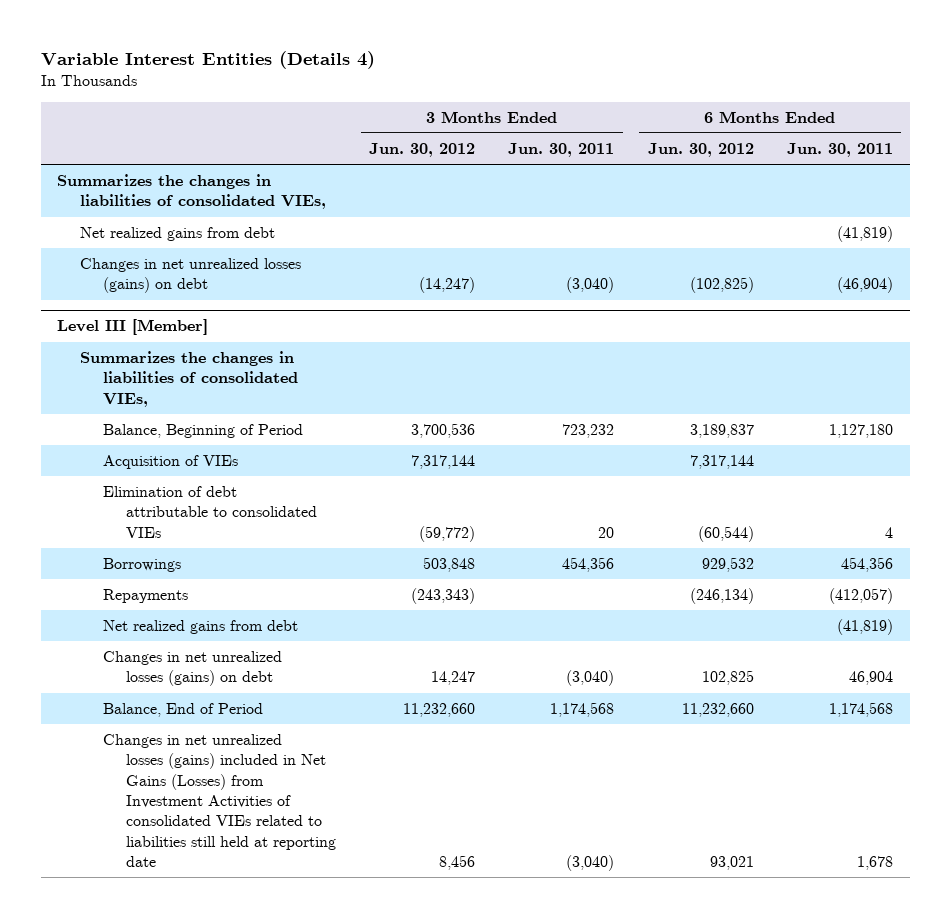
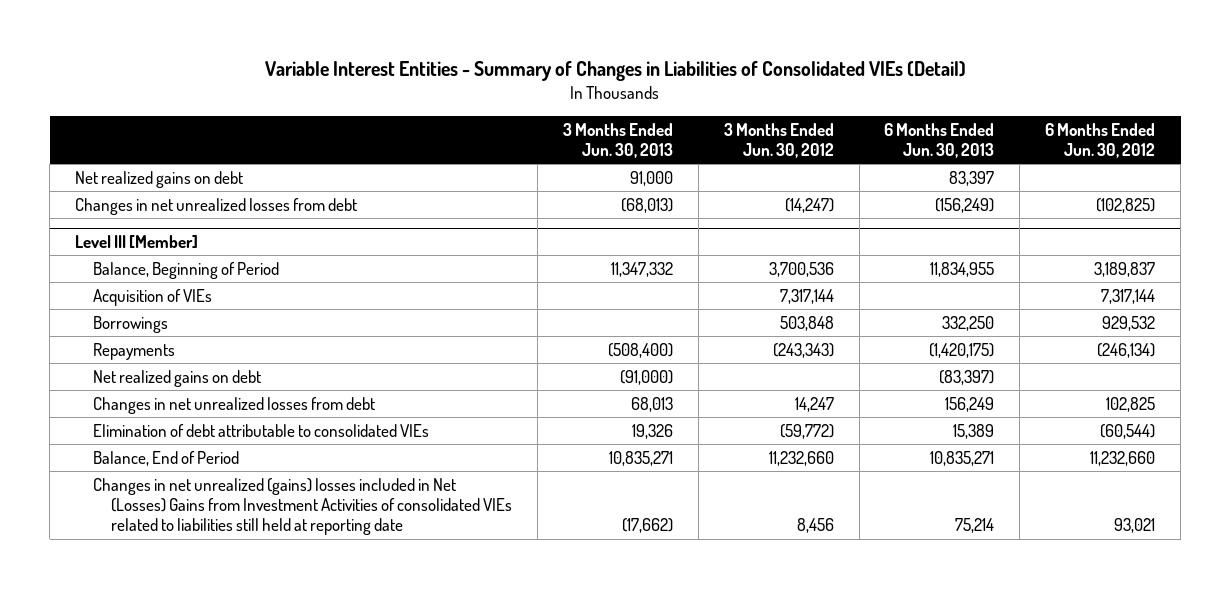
- Variable Interest Entities (Details 4)
+ Variable Interest Entities - Summary of Changes in Liabilities of Consolidated VIEs (Detail)
- | 3 Months Ended Jun. 30, 2012 | 3 Months Ended Jun. 30, 2011 | 6 Months Ended Jun. 30, 2012 | 6 Months Ended Jun. 30, 2011
+ | 3 Months Ended Jun. 30, 2013 | 3 Months Ended Jun. 30, 2012 | 6 Months Ended Jun. 30, 2013 | 6 Months Ended Jun. 30, 2012
- Summarizes the changes in liabilities of consolidated VIEs,
- Net realized gains from debt | | | | (41,819)
- Changes in net unrealized losses (gains) on debt | (14,247) | (3,040) | (102,825) | (46,904)
+ Net realized gains on debt | 91,000 | | 83,397 |
+ Changes in net unrealized losses from debt | (68,013) | (14,247) | (156,249) | (102,825)
@ Level III [Member]
- Summarizes the changes in liabilities of consolidated VIEs,
- Net realized gains from debt | | | | (41,819)
- Changes in net unrealized losses (gains) on debt | 14,247 | (3,040) | 102,825 | 46,904
+ Net realized gains on debt | (91,000) | | (83,397) |
+ Changes in net unrealized losses from debt | 68,013 | 14,247 | 156,249 | 102,825
moved down: Elimination of debt attributable to consolidated VIEs | 19,326 | (59,772) | 15,389 | (60,544)
- Changes in net unrealized losses (gains) included in Net Gains (Losses) from Investment Activities of consolidated VIEs related to liabilities still held at reporting date | 8,456 | (3,040) | 93,021 | 1,678
+ Changes in net unrealized (gains) losses included in Net (Losses) Gains from Investment Activities of consolidated VIEs related to liabilities still held at reporting date | (17,662) | 8,456 | 75,214 | 93,021

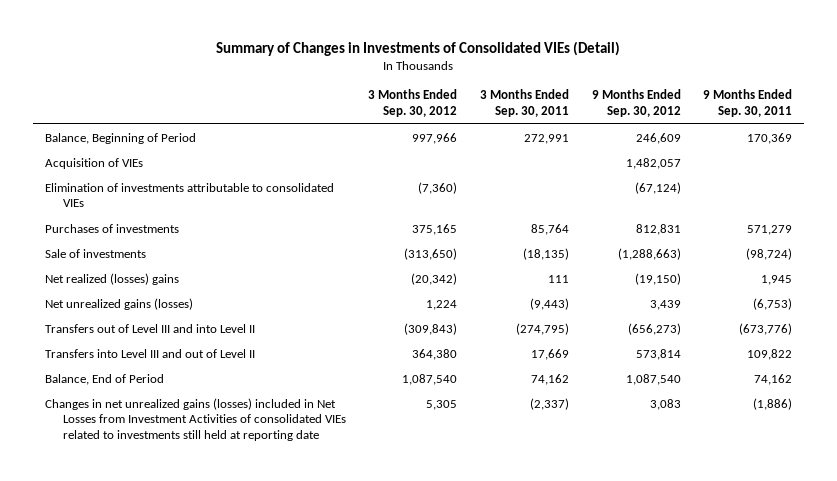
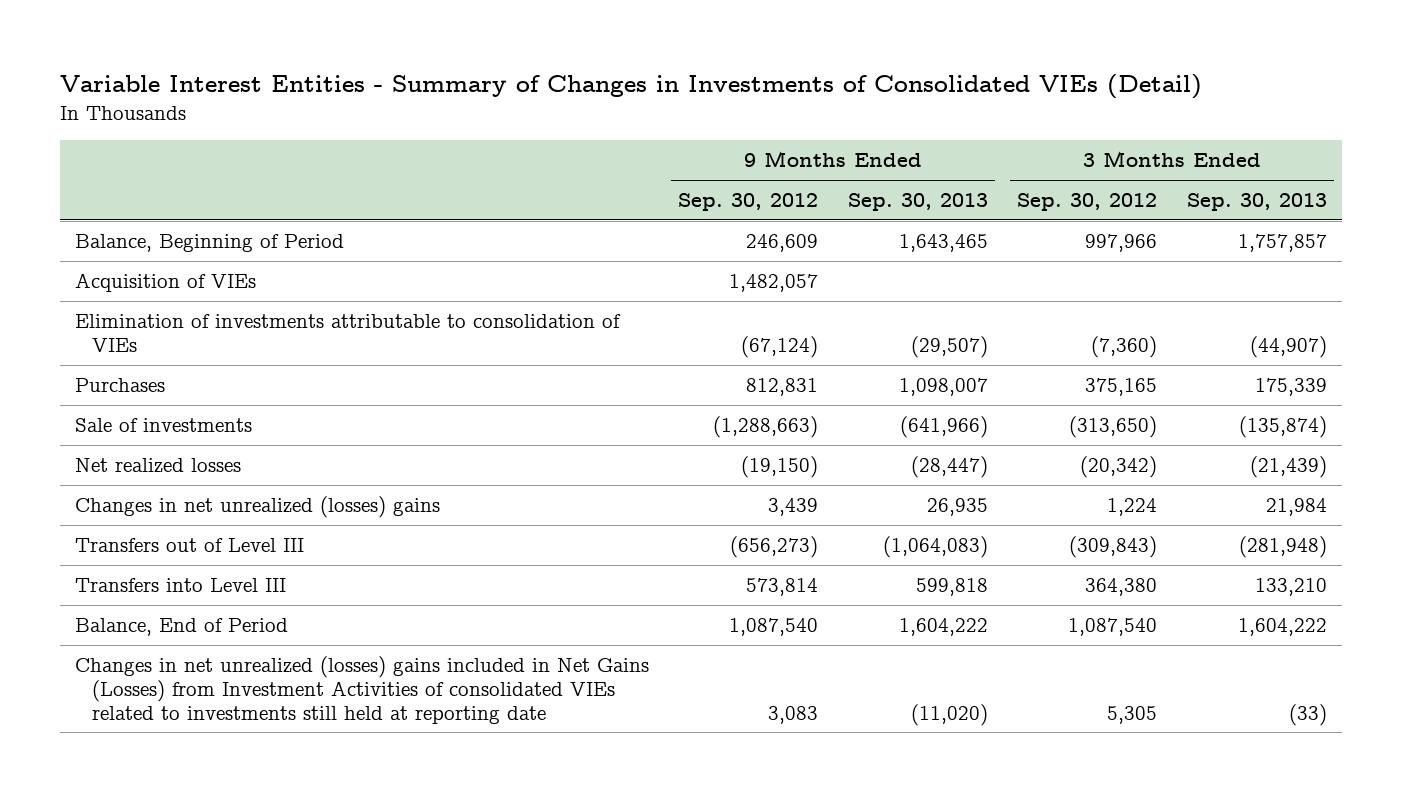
- Summary of Changes in Investments of Consolidated VIEs (Detail)
+ Variable Interest Entities - Summary of Changes in Investments of Consolidated VIEs (Detail)
- | 3 Months Ended Sep. 30, 2012 | 3 Months Ended Sep. 30, 2011 | 9 Months Ended Sep. 30, 2012 | 9 Months Ended Sep. 30, 2011
+ | 9 Months Ended Sep. 30, 2012 | 9 Months Ended Sep. 30, 2013 | 3 Months Ended Sep. 30, 2012 | 3 Months Ended Sep. 30, 2013
- Elimination of investments attributable to consolidated VIEs | (7,360) | | (67,124) |
- Purchases of investments | 375,165 | 85,764 | 812,831 | 571,279
+ Elimination of investments attributable to consolidation of VIEs | (67,124) | (29,507) | (7,360) | (44,907)
+ Purchases | 812,831 | 1,098,007 | 375,165 | 175,339
- Net realized (losses) gains | (20,342) | 111 | (19,150) | 1,945
- Net unrealized gains (losses) | 1,224 | (9,443) | 3,439 | (6,753)
- Transfers out of Level III and into Level II | (309,843) | (274,795) | (656,273) | (673,776)
- Transfers into Level III and out of Level II | 364,380 | 17,669 | 573,814 | 109,822
+ Net realized losses | (19,150) | (28,447) | (20,342) | (21,439)
+ Changes in net unrealized (losses) gains | 3,439 | 26,935 | 1,224 | 21,984
+ Transfers out of Level III | (656,273) | (1,064,083) | (309,843) | (281,948)
+ Transfers into Level III | 573,814 | 599,818 | 364,380 | 133,210
- Changes in net unrealized gains (losses) included in Net Losses from Investment Activities of consolidated VIEs related to investments still held at reporting date | 5,305 | (2,337) | 3,083 | (1,886)
+ Changes in net unrealized (losses) gains included in Net Gains (Losses) from Investment Activities of consolidated VIEs related to investments still held at reporting date | 3,083 | (11,020) | 5,305 | (33)

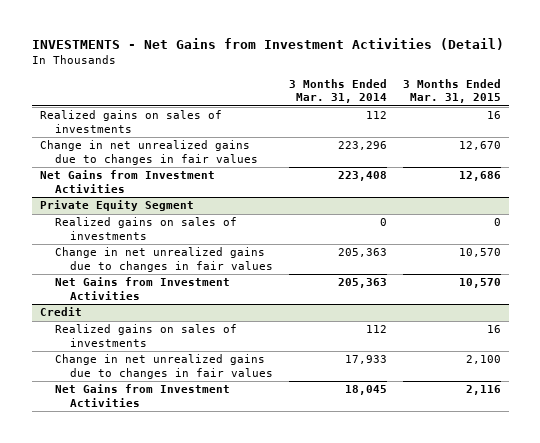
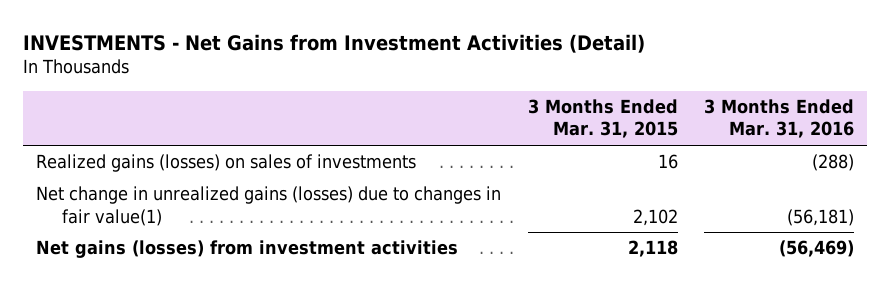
- | 3 Months Ended Mar. 31, 2014 | 3 Months Ended Mar. 31, 2015
+ | 3 Months Ended Mar. 31, 2015 | 3 Months Ended Mar. 31, 2016
- Realized gains on sales of investments | 112 | 16
- Change in net unrealized gains due to changes in fair values | 223,296 | 12,670
- Net Gains from Investment Activities | 223,408 | 12,686
- Private Equity Segment
- Realized gains on sales of investments | 0 | 0
- Change in net unrealized gains due to changes in fair values | 205,363 | 10,570
- Net Gains from Investment Activities | 205,363 | 10,570
- Credit
- Realized gains on sales of investments | 112 | 16
- Change in net unrealized gains due to changes in fair values | 17,933 | 2,100
- Net Gains from Investment Activities | 18,045 | 2,116
+ Realized gains (losses) on sales of investments | 16 | (288)
+ Net change in unrealized gains (losses) due to changes in fair value(1) | 2,102 | (56,181)
+ Net gains (losses) from investment activities | 2,118 | (56,469)

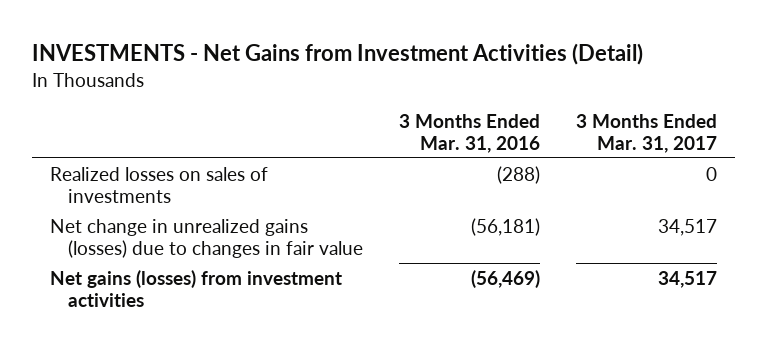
- | 3 Months Ended Mar. 31, 2015 | 3 Months Ended Mar. 31, 2016
+ | 3 Months Ended Mar. 31, 2016 | 3 Months Ended Mar. 31, 2017
- Realized gains (losses) on sales of investments | 16 | (288)
- Net change in unrealized gains (losses) due to changes in fair value(1) | 2,102 | (56,181)
+ Realized losses on sales of investments | (288) | 0
+ Net change in unrealized gains (losses) due to changes in fair value | (56,181) | 34,517

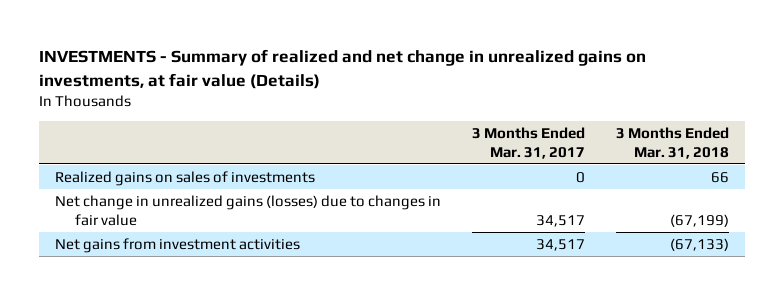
- INVESTMENTS - Net Gains from Investment Activities (Detail)
+ INVESTMENTS - Summary of realized and net change in unrealized gains on investments, at fair value (Details)
- | 3 Months Ended Mar. 31, 2016 | 3 Months Ended Mar. 31, 2017
+ | 3 Months Ended Mar. 31, 2017 | 3 Months Ended Mar. 31, 2018
- Realized losses on sales of investments | (288) | 0
+ Realized gains on sales of investments | 0 | 66
- Net gains (losses) from investment activities | (56,469) | 34,517
+ Net gains from investment activities | 34,517 | (67,133)

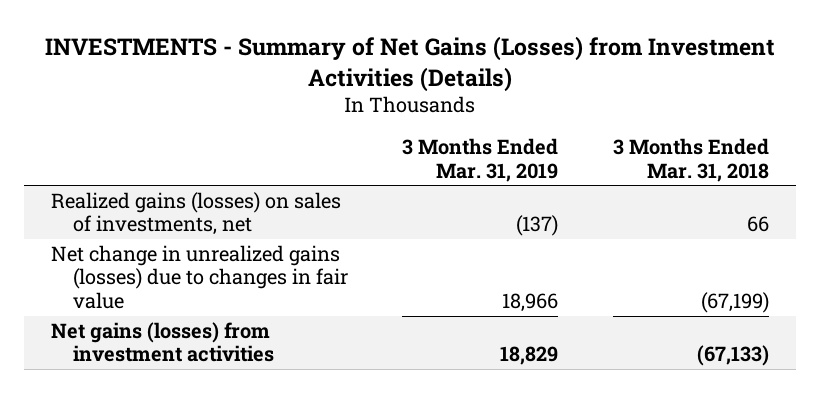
- INVESTMENTS - Summary of realized and net change in unrealized gains on investments, at fair value (Details)
+ INVESTMENTS - Summary of Net Gains (Losses) from Investment Activities (Details)
- | 3 Months Ended Mar. 31, 2017 | 3 Months Ended Mar. 31, 2018
+ | 3 Months Ended Mar. 31, 2019 | 3 Months Ended Mar. 31, 2018
- Realized gains on sales of investments | 0 | 66
+ Realized gains (losses) on sales of investments, net | (137) | 66
- Net gains from investment activities | 34,517 | (67,133)
+ Net gains (losses) from investment activities | 18,829 | (67,133)

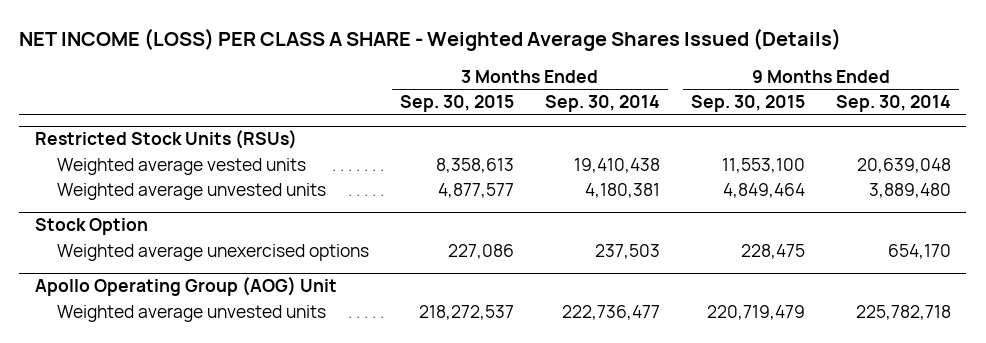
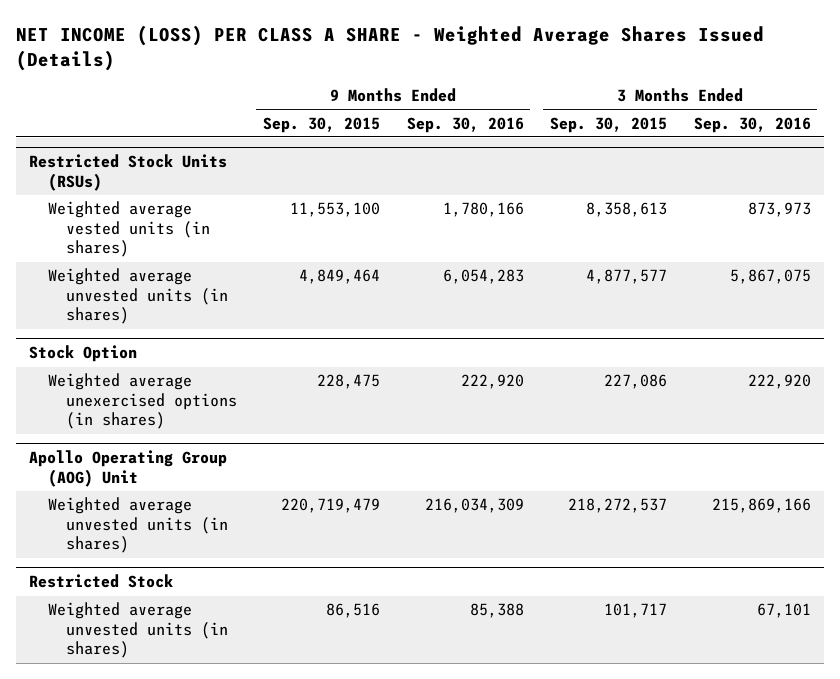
- | 3 Months Ended Sep. 30, 2015 | 3 Months Ended Sep. 30, 2014 | 9 Months Ended Sep. 30, 2015 | 9 Months Ended Sep. 30, 2014
+ | 9 Months Ended Sep. 30, 2015 | 9 Months Ended Sep. 30, 2016 | 3 Months Ended Sep. 30, 2015 | 3 Months Ended Sep. 30, 2016
@ Restricted Stock Units (RSUs)
- Weighted average vested units | 8,358,613 | 19,410,438 | 11,553,100 | 20,639,048
- Weighted average unvested units | 4,877,577 | 4,180,381 | 4,849,464 | 3,889,480
+ Weighted average vested units (in shares) | 11,553,100 | 1,780,166 | 8,358,613 | 873,973
+ Weighted average unvested units (in shares) | 4,849,464 | 6,054,283 | 4,877,577 | 5,867,075
@ Stock Option
- Weighted average unexercised options | 227,086 | 237,503 | 228,475 | 654,170
+ Weighted average unexercised options (in shares) | 228,475 | 222,920 | 227,086 | 222,920
@ Apollo Operating Group (AOG) Unit
- Weighted average unvested units | 218,272,537 | 222,736,477 | 220,719,479 | 225,782,718
+ Weighted average unvested units (in shares) | 220,719,479 | 216,034,309 | 218,272,537 | 215,869,166
+ Restricted Stock
+ Weighted average unvested units (in shares) | 86,516 | 85,388 | 101,717 | 67,101

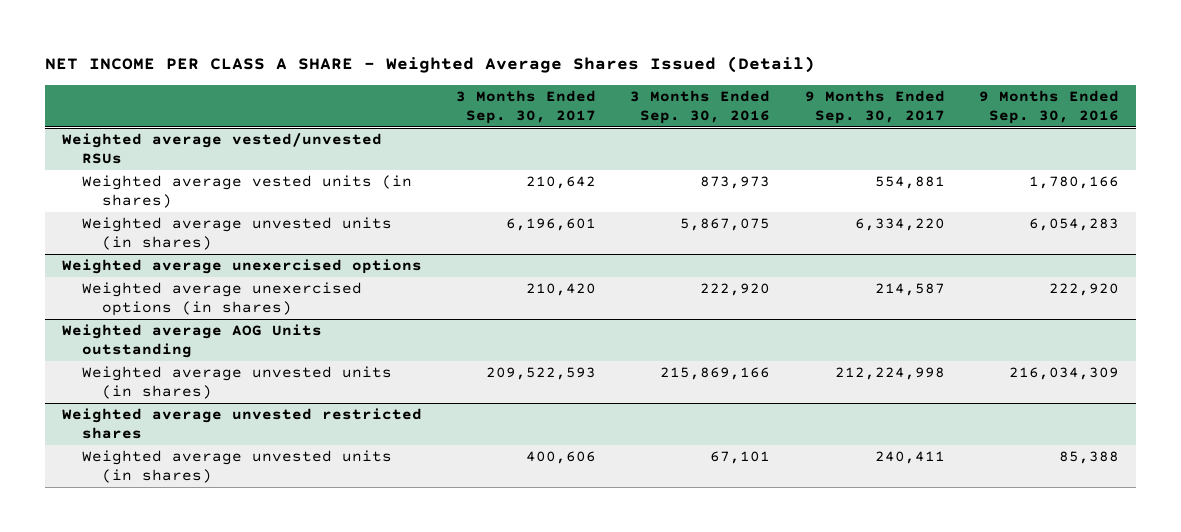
- NET INCOME (LOSS) PER CLASS A SHARE - Weighted Average Shares Issued (Details)
+ NET INCOME PER CLASS A SHARE - Weighted Average Shares Issued (Detail)
- | 9 Months Ended Sep. 30, 2015 | 9 Months Ended Sep. 30, 2016 | 3 Months Ended Sep. 30, 2015 | 3 Months Ended Sep. 30, 2016
+ | 3 Months Ended Sep. 30, 2017 | 3 Months Ended Sep. 30, 2016 | 9 Months Ended Sep. 30, 2017 | 9 Months Ended Sep. 30, 2016
- Restricted Stock Units (RSUs)
+ Weighted average vested/unvested RSUs
- Stock Option
+ Weighted average unexercised options
- Apollo Operating Group (AOG) Unit
+ Weighted average AOG Units outstanding
- Restricted Stock
+ Weighted average unvested restricted shares

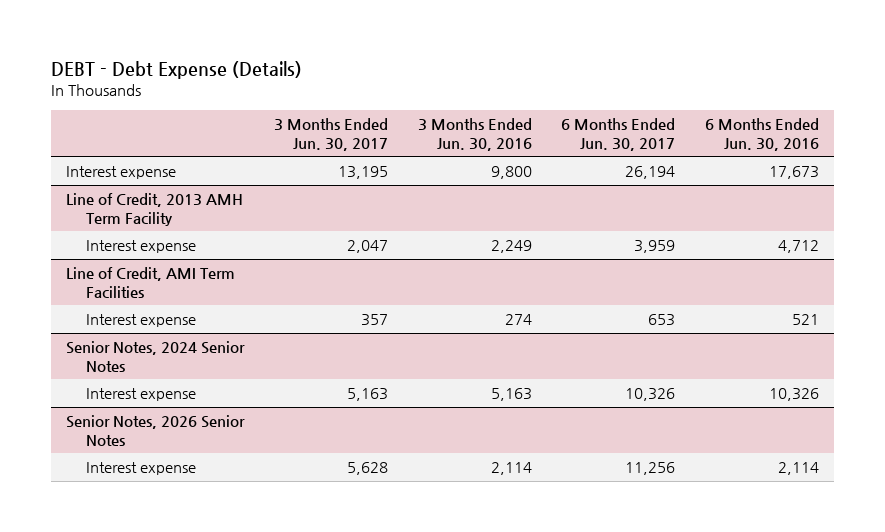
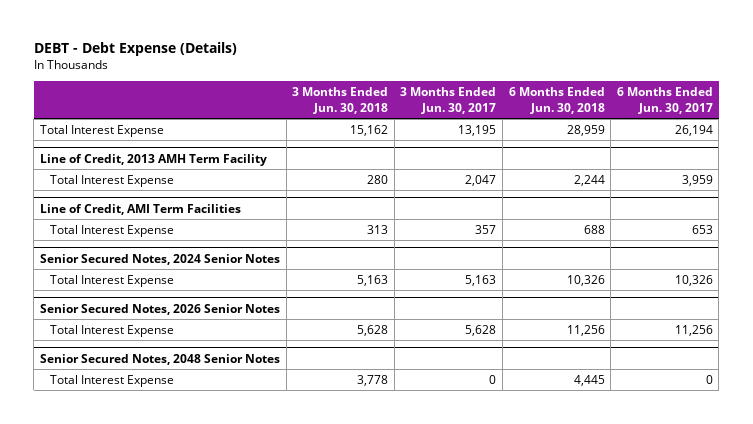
- | 3 Months Ended Jun. 30, 2017 | 3 Months Ended Jun. 30, 2016 | 6 Months Ended Jun. 30, 2017 | 6 Months Ended Jun. 30, 2016
+ | 3 Months Ended Jun. 30, 2018 | 3 Months Ended Jun. 30, 2017 | 6 Months Ended Jun. 30, 2018 | 6 Months Ended Jun. 30, 2017
- Interest expense | 13,195 | 9,800 | 26,194 | 17,673
+ Total Interest Expense | 15,162 | 13,195 | 28,959 | 26,194
@ Line of Credit, 2013 AMH Term Facility
- Interest expense | 2,047 | 2,249 | 3,959 | 4,712
+ Total Interest Expense | 280 | 2,047 | 2,244 | 3,959
@ Line of Credit, AMI Term Facilities
- Interest expense | 357 | 274 | 653 | 521
- Senior Notes, 2024 Senior Notes
- Interest expense | 5,163 | 5,163 | 10,326 | 10,326
- Senior Notes, 2026 Senior Notes
- Interest expense | 5,628 | 2,114 | 11,256 | 2,114
@ Line of Credit, AMI Term Facilities
+ Total Interest Expense | 313 | 357 | 688 | 653
+ Senior Secured Notes, 2024 Senior Notes
+ Total Interest Expense | 5,163 | 5,163 | 10,326 | 10,326
+ Senior Secured Notes, 2026 Senior Notes
+ Total Interest Expense | 5,628 | 5,628 | 11,256 | 11,256
+ Senior Secured Notes, 2048 Senior Notes
+ Total Interest Expense | 3,778 | 0 | 4,445 | 0

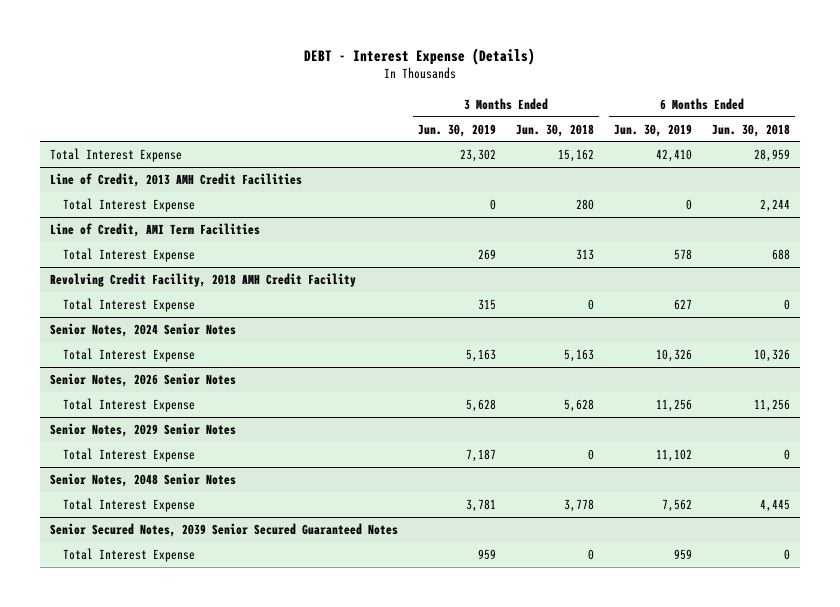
- DEBT - Debt Expense (Details)
+ DEBT - Interest Expense (Details)
- | 3 Months Ended Jun. 30, 2018 | 3 Months Ended Jun. 30, 2017 | 6 Months Ended Jun. 30, 2018 | 6 Months Ended Jun. 30, 2017
+ | 3 Months Ended Jun. 30, 2019 | 3 Months Ended Jun. 30, 2018 | 6 Months Ended Jun. 30, 2019 | 6 Months Ended Jun. 30, 2018
- Line of Credit, 2013 AMH Term Facility
+ Line of Credit, 2013 AMH Credit Facilities
- Senior Secured Notes, 2024 Senior Notes
+ Revolving Credit Facility, 2018 AMH Credit Facility
+ Total Interest Expense | 315 | 0 | 627 | 0
+ Senior Notes, 2024 Senior Notes
- Senior Secured Notes, 2026 Senior Notes
+ Senior Notes, 2026 Senior Notes
- Senior Secured Notes, 2048 Senior Notes
+ Senior Notes, 2029 Senior Notes
+ Total Interest Expense | 7,187 | 0 | 11,102 | 0
+ Senior Notes, 2048 Senior Notes
+ Senior Secured Notes, 2039 Senior Secured Guaranteed Notes
+ Total Interest Expense | 959 | 0 | 959 | 0

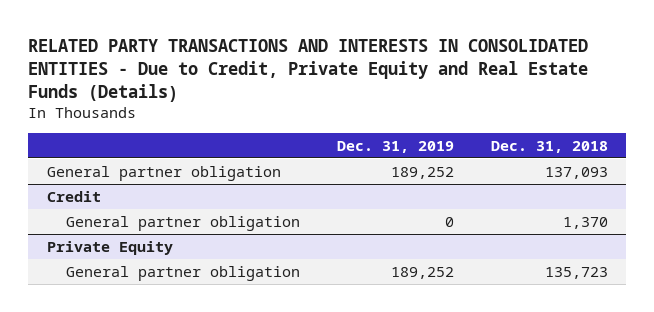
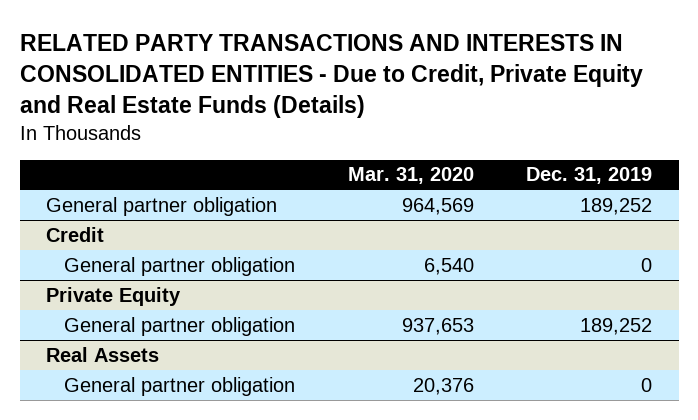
- | Dec. 31, 2019 | Dec. 31, 2018
+ | Mar. 31, 2020 | Dec. 31, 2019
+ Real Assets
+ General partner obligation | 20,376 | 0

